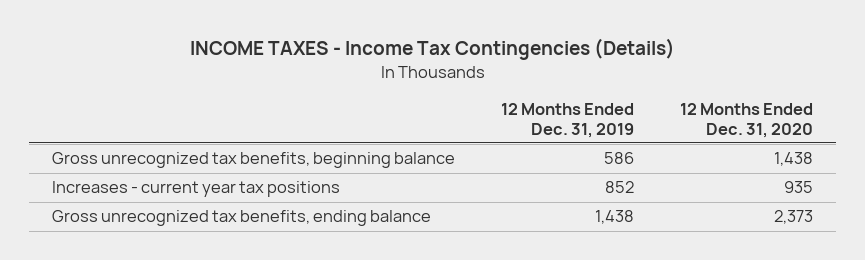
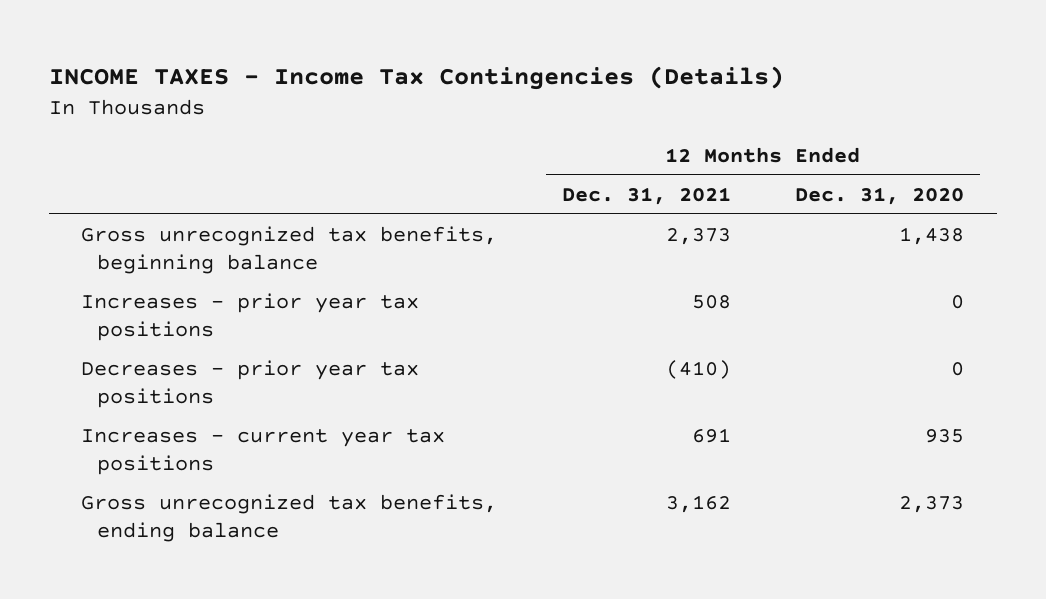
- | 12 Months Ended Dec. 31, 2019 | 12 Months Ended Dec. 31, 2020
+ | 12 Months Ended Dec. 31, 2021 | 12 Months Ended Dec. 31, 2020
+ Increases - prior year tax positions | 508 | 0
+ Decreases - prior year tax positions | (410) | 0

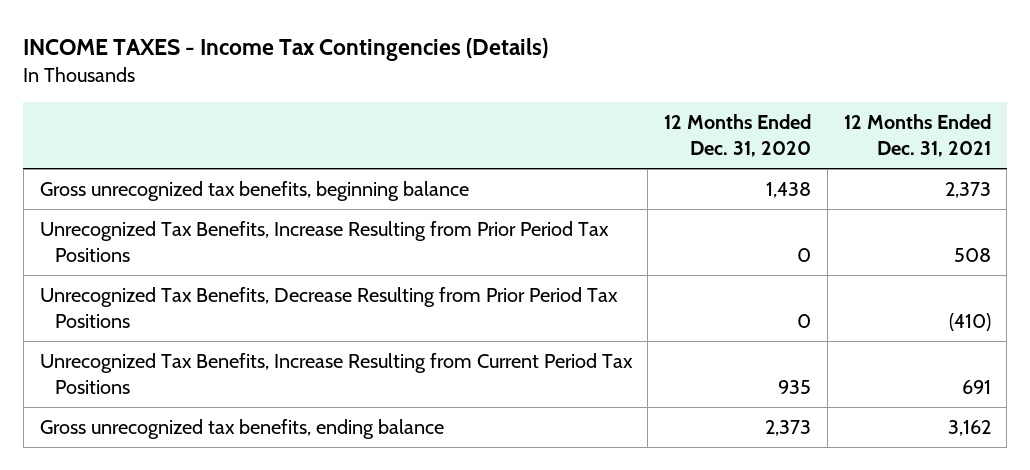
- | 12 Months Ended Dec. 31, 2021 | 12 Months Ended Dec. 31, 2020
+ | 12 Months Ended Dec. 31, 2020 | 12 Months Ended Dec. 31, 2021
- Increases - prior year tax positions | 508 | 0
- Decreases - prior year tax positions | (410) | 0
- Increases - current year tax positions | 691 | 935
+ Unrecognized Tax Benefits, Increase Resulting from Prior Period Tax Positions | 0 | 508
+ Unrecognized Tax Benefits, Decrease Resulting from Prior Period Tax Positions | 0 | (410)
+ Unrecognized Tax Benefits, Increase Resulting from Current Period Tax Positions | 935 | 691

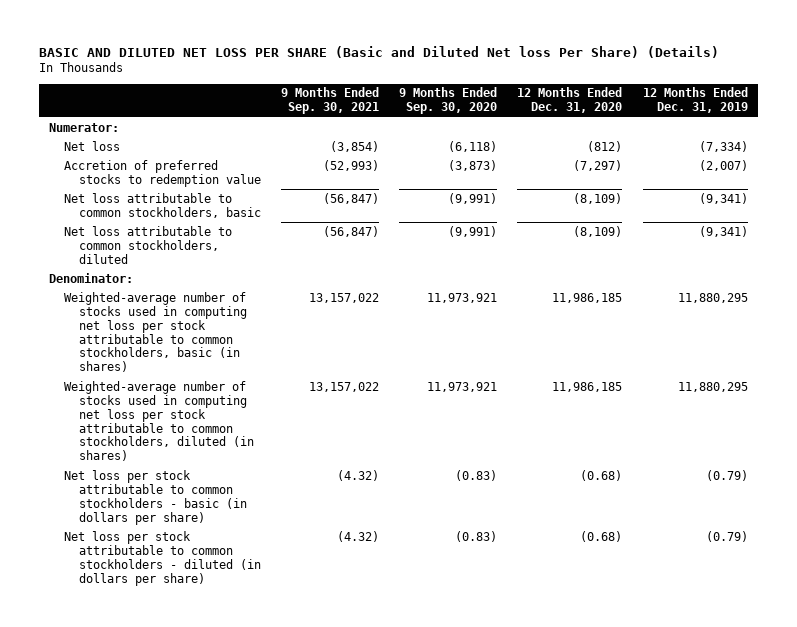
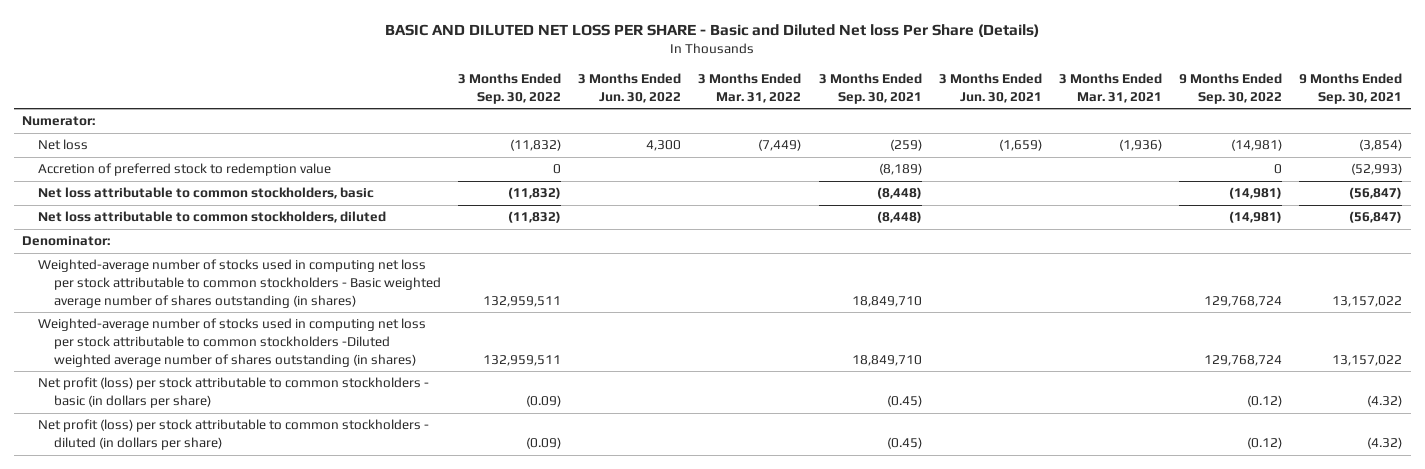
- BASIC AND DILUTED NET LOSS PER SHARE (Basic and Diluted Net loss Per Share) (Details)
+ BASIC AND DILUTED NET LOSS PER SHARE - Basic and Diluted Net loss Per Share (Details)
- | 9 Months Ended Sep. 30, 2021 | 9 Months Ended Sep. 30, 2020 | 12 Months Ended Dec. 31, 2020 | 12 Months Ended Dec. 31, 2019
+ | 3 Months Ended Sep. 30, 2022 | 3 Months Ended Jun. 30, 2022 | 3 Months Ended Mar. 31, 2022 | 3 Months Ended Sep. 30, 2021 | 3 Months Ended Jun. 30, 2021 | 3 Months Ended Mar. 31, 2021 | 9 Months Ended Sep. 30, 2022 | 9 Months Ended Sep. 30, 2021
- Accretion of preferred stocks to redemption value | (52,993) | (3,873) | (7,297) | (2,007)
+ Accretion of preferred stock to redemption value | 0 | | | (8,189) | | | 0 | (52,993)
- Weighted-average number of stocks used in computing net loss per stock attributable to common stockholders, basic (in shares) | 13,157,022 | 11,973,921 | 11,986,185 | 11,880,295
- Weighted-average number of stocks used in computing net loss per stock attributable to common stockholders, diluted (in shares) | 13,157,022 | 11,973,921 | 11,986,185 | 11,880,295
- Net loss per stock attributable to common stockholders - basic (in dollars per share) | (4.32) | (0.83) | (0.68) | (0.79)
- Net loss per stock attributable to common stockholders - diluted (in dollars per share) | (4.32) | (0.83) | (0.68) | (0.79)
+ Weighted-average number of stocks used in computing net loss per stock attributable to common stockholders - Basic weighted average number of shares outstanding (in shares) | 132,959,511 | | | 18,849,710 | | | 129,768,724 | 13,157,022
+ Weighted-average number of stocks used in computing net loss per stock attributable to common stockholders -Diluted weighted average number of shares outstanding (in shares) | 132,959,511 | | | 18,849,710 | | | 129,768,724 | 13,157,022
+ Net profit (loss) per stock attributable to common stockholders - basic (in dollars per share) | (0.09) | | | (0.45) | | | (0.12) | (4.32)
+ Net profit (loss) per stock attributable to common stockholders - diluted (in dollars per share) | (0.09) | | | (0.45) | | | (0.12) | (4.32)

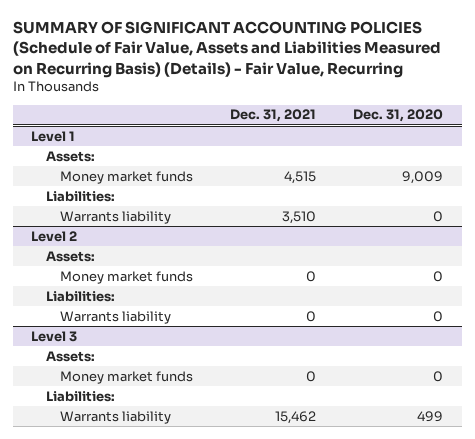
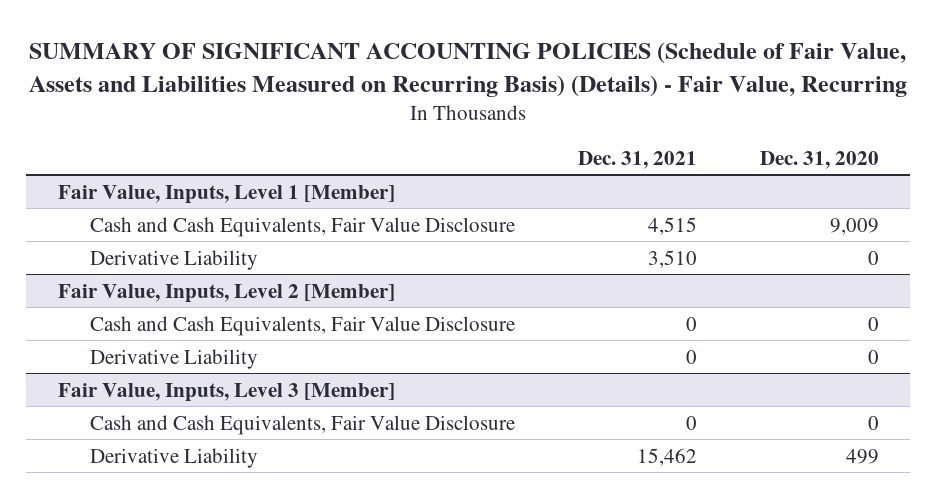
- Level 1
- Assets:
- Money market funds | 4,515 | 9,009
- Liabilities:
- Warrants liability | 3,510 | 0
- Level 2
- Assets:
- Money market funds | 0 | 0
- Liabilities:
- Warrants liability | 0 | 0
- Level 3
- Assets:
- Money market funds | 0 | 0
- Liabilities:
- Warrants liability | 15,462 | 499
+ Fair Value, Inputs, Level 1 [Member]
+ Cash and Cash Equivalents, Fair Value Disclosure | 4,515 | 9,009
+ Derivative Liability | 3,510 | 0
+ Fair Value, Inputs, Level 2 [Member]
+ Cash and Cash Equivalents, Fair Value Disclosure | 0 | 0
+ Derivative Liability | 0 | 0
+ Fair Value, Inputs, Level 3 [Member]
+ Cash and Cash Equivalents, Fair Value Disclosure | 0 | 0
+ Derivative Liability | 15,462 | 499

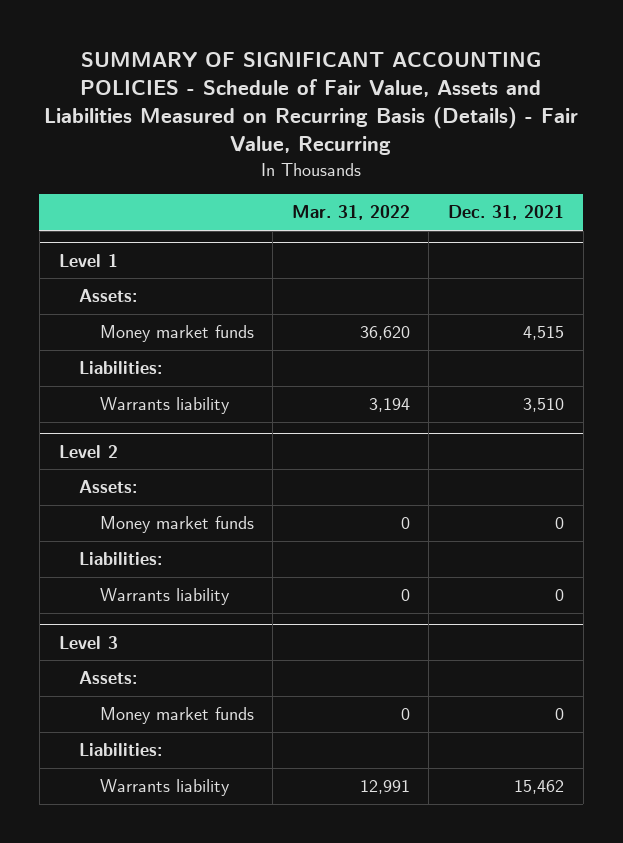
- SUMMARY OF SIGNIFICANT ACCOUNTING POLICIES (Schedule of Fair Value, Assets and Liabilities Measured on Recurring Basis) (Details) - Fair Value, Recurring
+ SUMMARY OF SIGNIFICANT ACCOUNTING POLICIES - Schedule of Fair Value, Assets and Liabilities Measured on Recurring Basis (Details) - Fair Value, Recurring
- | Dec. 31, 2021 | Dec. 31, 2020
+ | Mar. 31, 2022 | Dec. 31, 2021
- Fair Value, Inputs, Level 1 [Member]
- Cash and Cash Equivalents, Fair Value Disclosure | 4,515 | 9,009
- Derivative Liability | 3,510 | 0
- Fair Value, Inputs, Level 2 [Member]
- Cash and Cash Equivalents, Fair Value Disclosure | 0 | 0
- Derivative Liability | 0 | 0
- Fair Value, Inputs, Level 3 [Member]
- Cash and Cash Equivalents, Fair Value Disclosure | 0 | 0
- Derivative Liability | 15,462 | 499
+ Level 1
+ Assets:
+ Money market funds | 36,620 | 4,515
+ Liabilities:
+ Warrants liability | 3,194 | 3,510
+ Level 2
+ Assets:
+ Money market funds | 0 | 0
+ Liabilities:
+ Warrants liability | 0 | 0
+ Level 3
+ Assets:
+ Money market funds | 0 | 0
+ Liabilities:
+ Warrants liability | 12,991 | 15,462

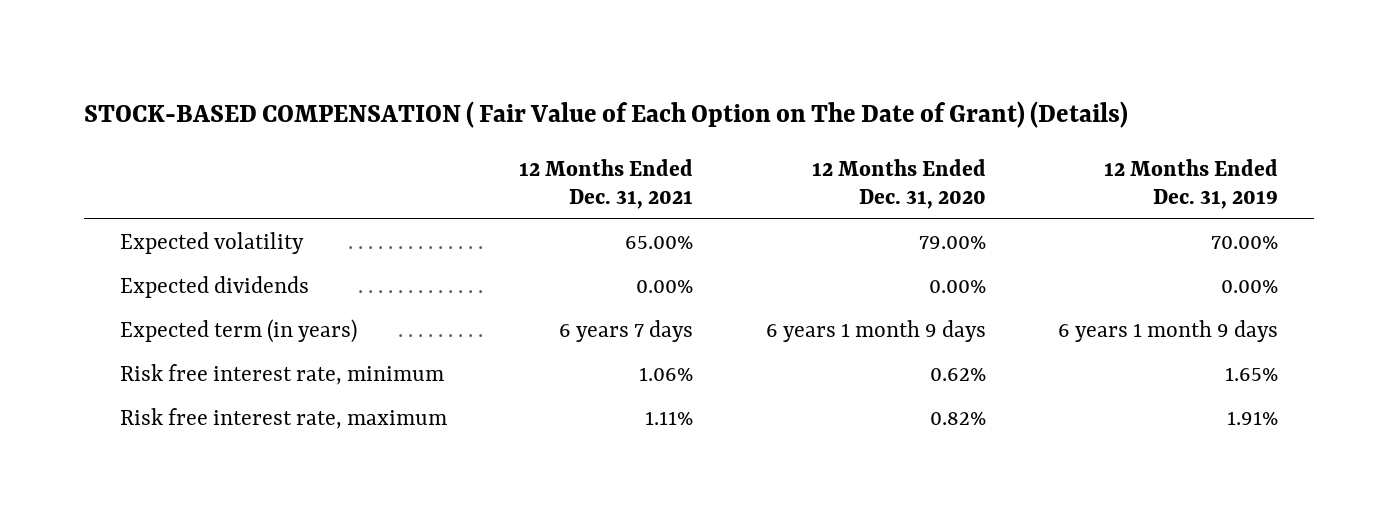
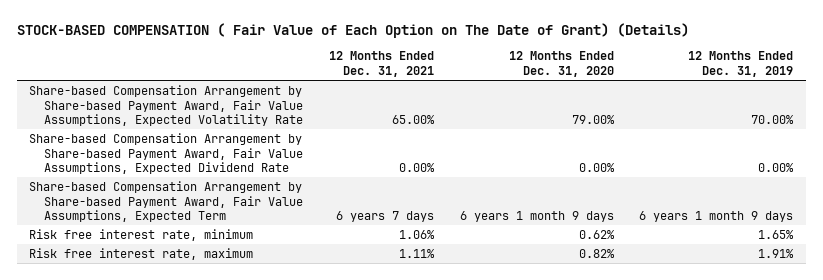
- Expected volatility | 65.00% | 79.00% | 70.00%
- Expected dividends | 0.00% | 0.00% | 0.00%
- Expected term (in years) | 6 years 7 days | 6 years 1 month 9 days | 6 years 1 month 9 days
+ Share-based Compensation Arrangement by Share-based Payment Award, Fair Value Assumptions, Expected Volatility Rate | 65.00% | 79.00% | 70.00%
+ Share-based Compensation Arrangement by Share-based Payment Award, Fair Value Assumptions, Expected Dividend Rate | 0.00% | 0.00% | 0.00%
+ Share-based Compensation Arrangement by Share-based Payment Award, Fair Value Assumptions, Expected Term | 6 years 7 days | 6 years 1 month 9 days | 6 years 1 month 9 days

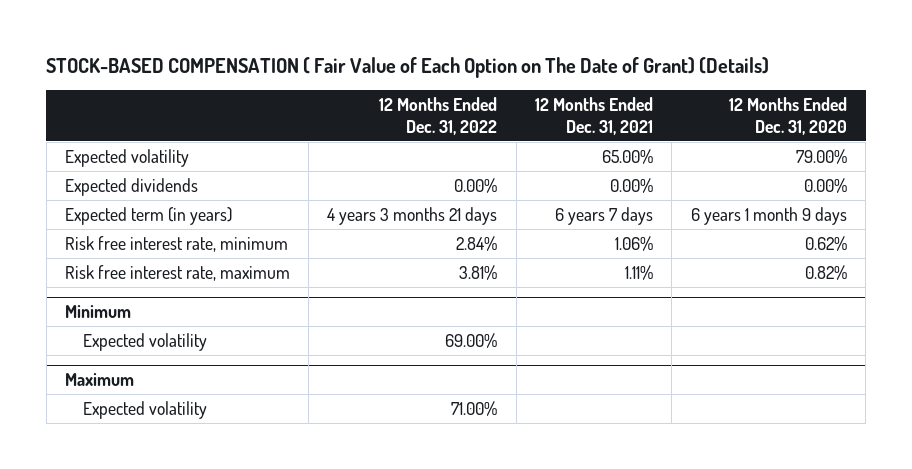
- | 12 Months Ended Dec. 31, 2021 | 12 Months Ended Dec. 31, 2020 | 12 Months Ended Dec. 31, 2019
+ | 12 Months Ended Dec. 31, 2022 | 12 Months Ended Dec. 31, 2021 | 12 Months Ended Dec. 31, 2020
- Share-based Compensation Arrangement by Share-based Payment Award, Fair Value Assumptions, Expected Volatility Rate | 65.00% | 79.00% | 70.00%
- Share-based Compensation Arrangement by Share-based Payment Award, Fair Value Assumptions, Expected Dividend Rate | 0.00% | 0.00% | 0.00%
- Share-based Compensation Arrangement by Share-based Payment Award, Fair Value Assumptions, Expected Term | 6 years 7 days | 6 years 1 month 9 days | 6 years 1 month 9 days
+ Expected volatility | | 65.00% | 79.00%
+ Expected dividends | 0.00% | 0.00% | 0.00%
+ Expected term (in years) | 4 years 3 months 21 days | 6 years 7 days | 6 years 1 month 9 days
+ Minimum
+ Expected volatility | 69.00% | |
+ Maximum
+ Expected volatility | 71.00% | |

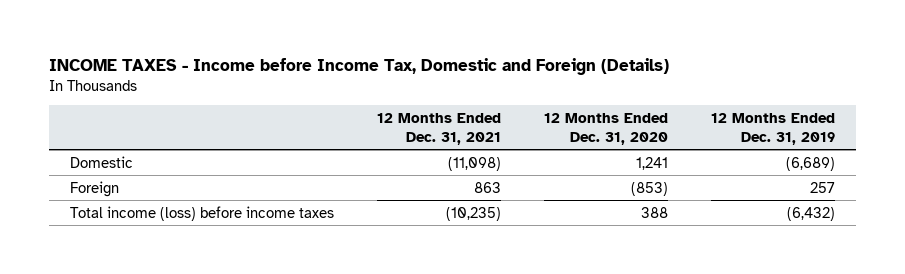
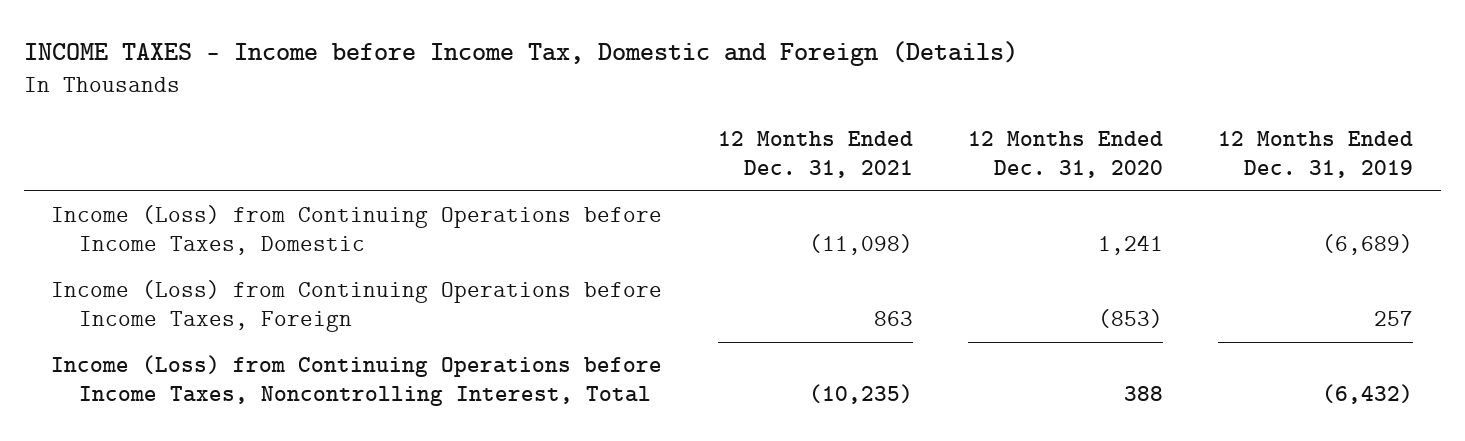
- Domestic | (11,098) | 1,241 | (6,689)
- Foreign | 863 | (853) | 257
- Total income (loss) before income taxes | (10,235) | 388 | (6,432)
+ Income (Loss) from Continuing Operations before Income Taxes, Domestic | (11,098) | 1,241 | (6,689)
+ Income (Loss) from Continuing Operations before Income Taxes, Foreign | 863 | (853) | 257
+ Income (Loss) from Continuing Operations before Income Taxes, Noncontrolling Interest, Total | (10,235) | 388 | (6,432)

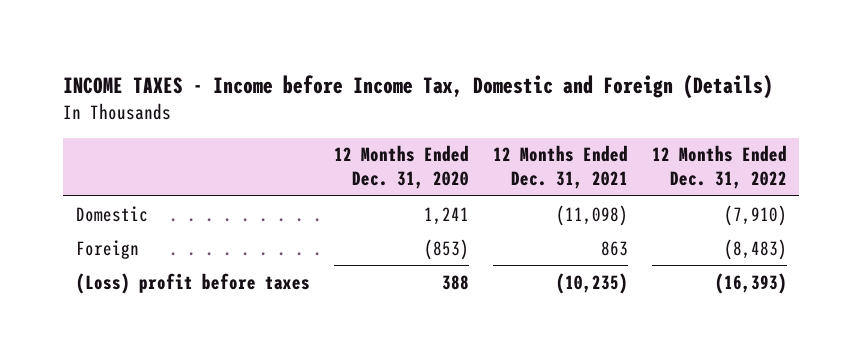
- | 12 Months Ended Dec. 31, 2021 | 12 Months Ended Dec. 31, 2020 | 12 Months Ended Dec. 31, 2019
+ | 12 Months Ended Dec. 31, 2020 | 12 Months Ended Dec. 31, 2021 | 12 Months Ended Dec. 31, 2022
- Income (Loss) from Continuing Operations before Income Taxes, Domestic | (11,098) | 1,241 | (6,689)
- Income (Loss) from Continuing Operations before Income Taxes, Foreign | 863 | (853) | 257
- Income (Loss) from Continuing Operations before Income Taxes, Noncontrolling Interest, Total | (10,235) | 388 | (6,432)
+ Domestic | 1,241 | (11,098) | (7,910)
+ Foreign | (853) | 863 | (8,483)
+ (Loss) profit before taxes | 388 | (10,235) | (16,393)

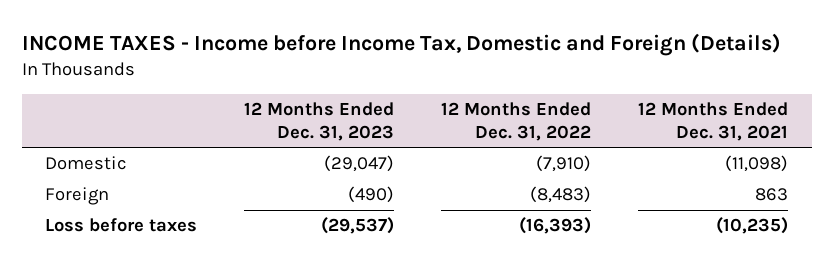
- | 12 Months Ended Dec. 31, 2020 | 12 Months Ended Dec. 31, 2021 | 12 Months Ended Dec. 31, 2022
+ | 12 Months Ended Dec. 31, 2023 | 12 Months Ended Dec. 31, 2022 | 12 Months Ended Dec. 31, 2021
- (Loss) profit before taxes | 388 | (10,235) | (16,393)
+ Loss before taxes | (29,537) | (16,393) | (10,235)

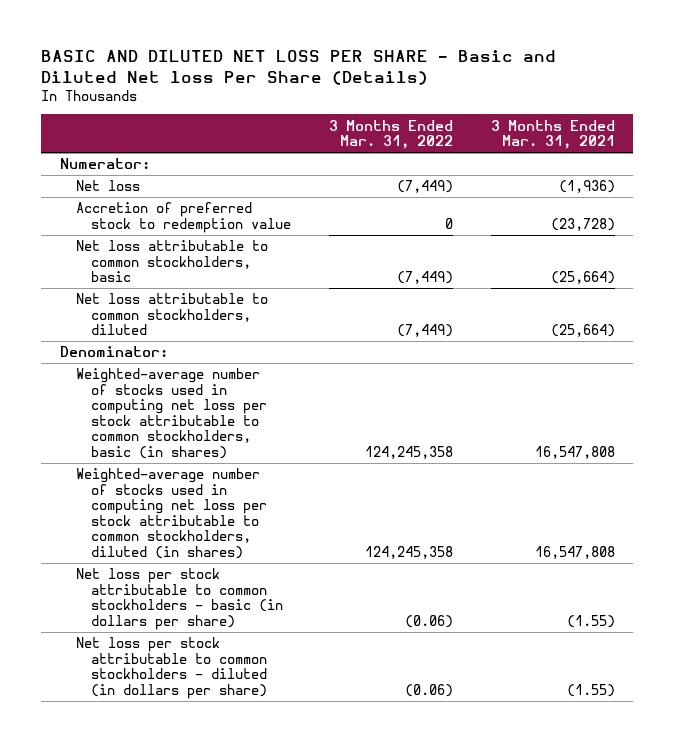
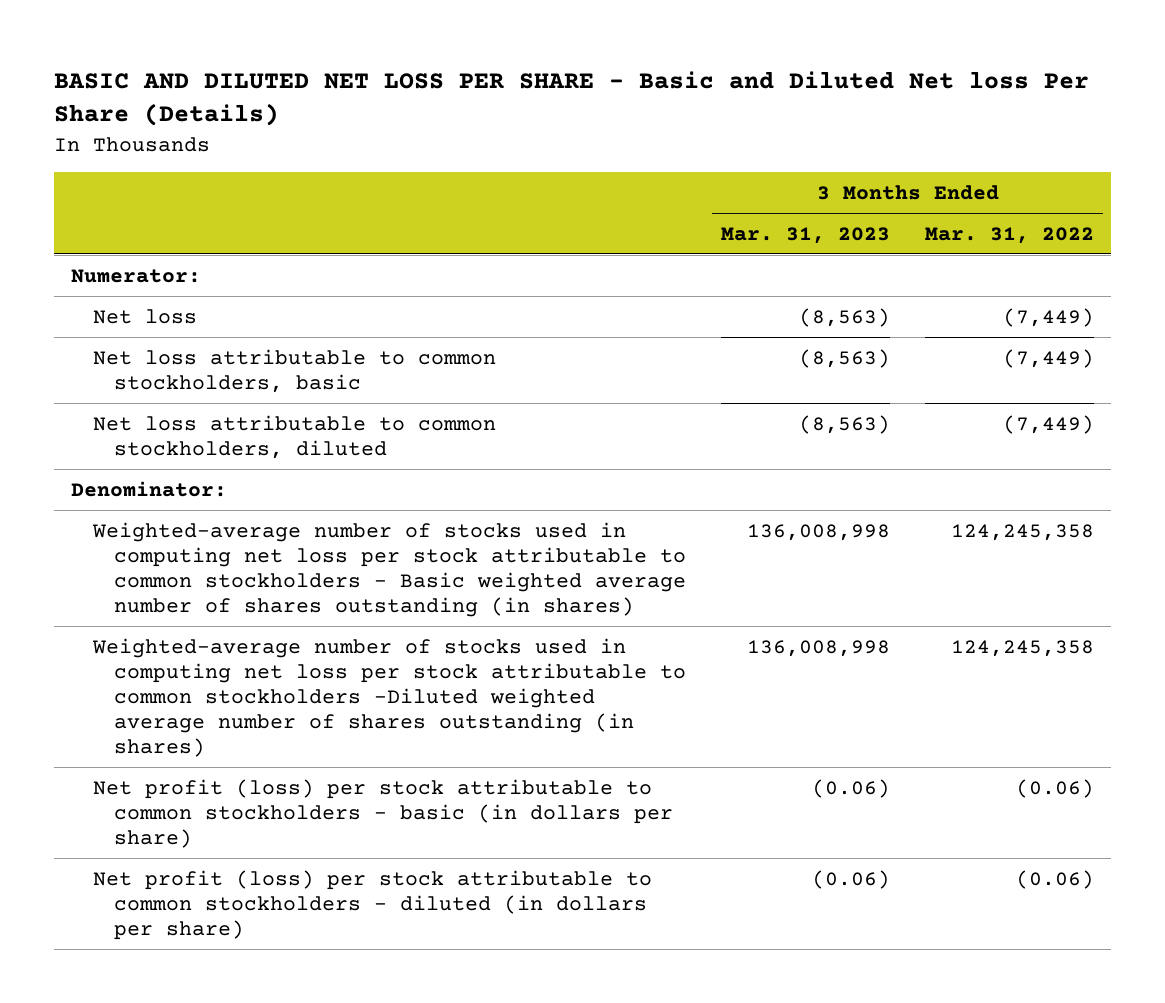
- | 3 Months Ended Mar. 31, 2022 | 3 Months Ended Mar. 31, 2021
+ | 3 Months Ended Mar. 31, 2023 | 3 Months Ended Mar. 31, 2022
- Accretion of preferred stock to redemption value | 0 | (23,728)
- Weighted-average number of stocks used in computing net loss per stock attributable to common stockholders, basic (in shares) | 124,245,358 | 16,547,808
- Weighted-average number of stocks used in computing net loss per stock attributable to common stockholders, diluted (in shares) | 124,245,358 | 16,547,808
- Net loss per stock attributable to common stockholders - basic (in dollars per share) | (0.06) | (1.55)
- Net loss per stock attributable to common stockholders - diluted (in dollars per share) | (0.06) | (1.55)
+ Weighted-average number of stocks used in computing net loss per stock attributable to common stockholders - Basic weighted average number of shares outstanding (in shares) | 136,008,998 | 124,245,358
+ Weighted-average number of stocks used in computing net loss per stock attributable to common stockholders -Diluted weighted average number of shares outstanding (in shares) | 136,008,998 | 124,245,358
+ Net profit (loss) per stock attributable to common stockholders - basic (in dollars per share) | (0.06) | (0.06)
+ Net profit (loss) per stock attributable to common stockholders - diluted (in dollars per share) | (0.06) | (0.06)

